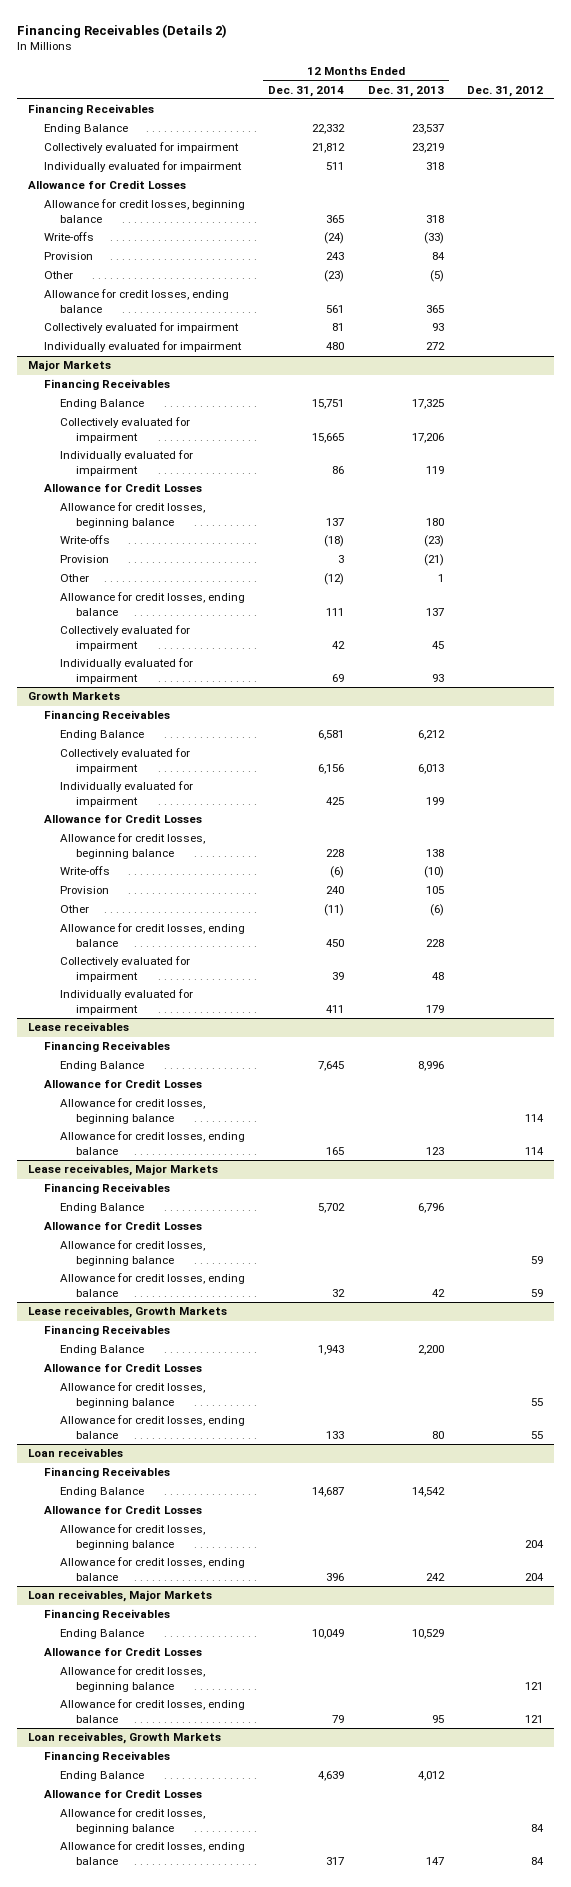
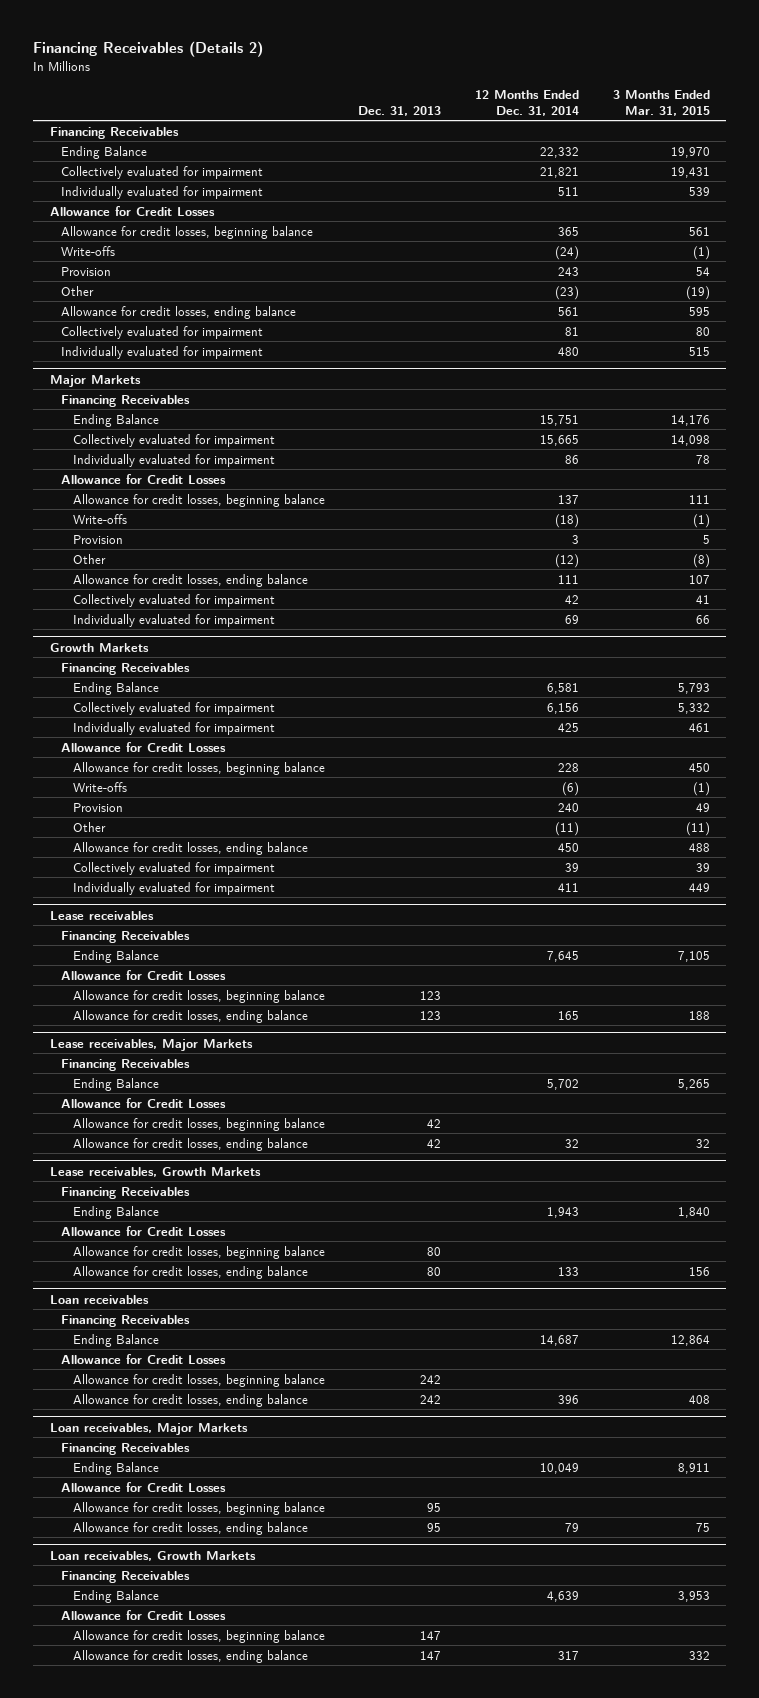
- | 12 Months Ended Dec. 31, 2014 | 12 Months Ended Dec. 31, 2013 | Dec. 31, 2012
+ | Dec. 31, 2013 | 12 Months Ended Dec. 31, 2014 | 3 Months Ended Mar. 31, 2015
- Collectively evaluated for impairment | 21,812 | 23,219 |
+ Collectively evaluated for impairment | | 21,821 | 19,431

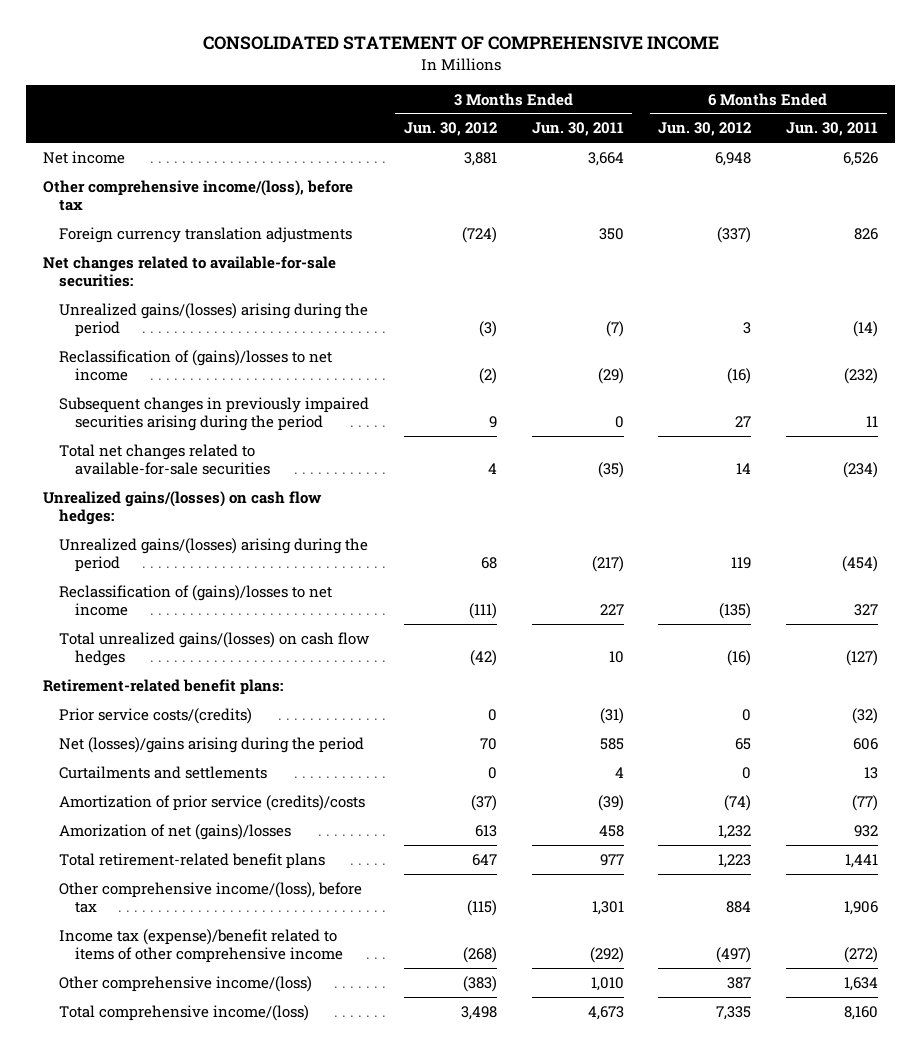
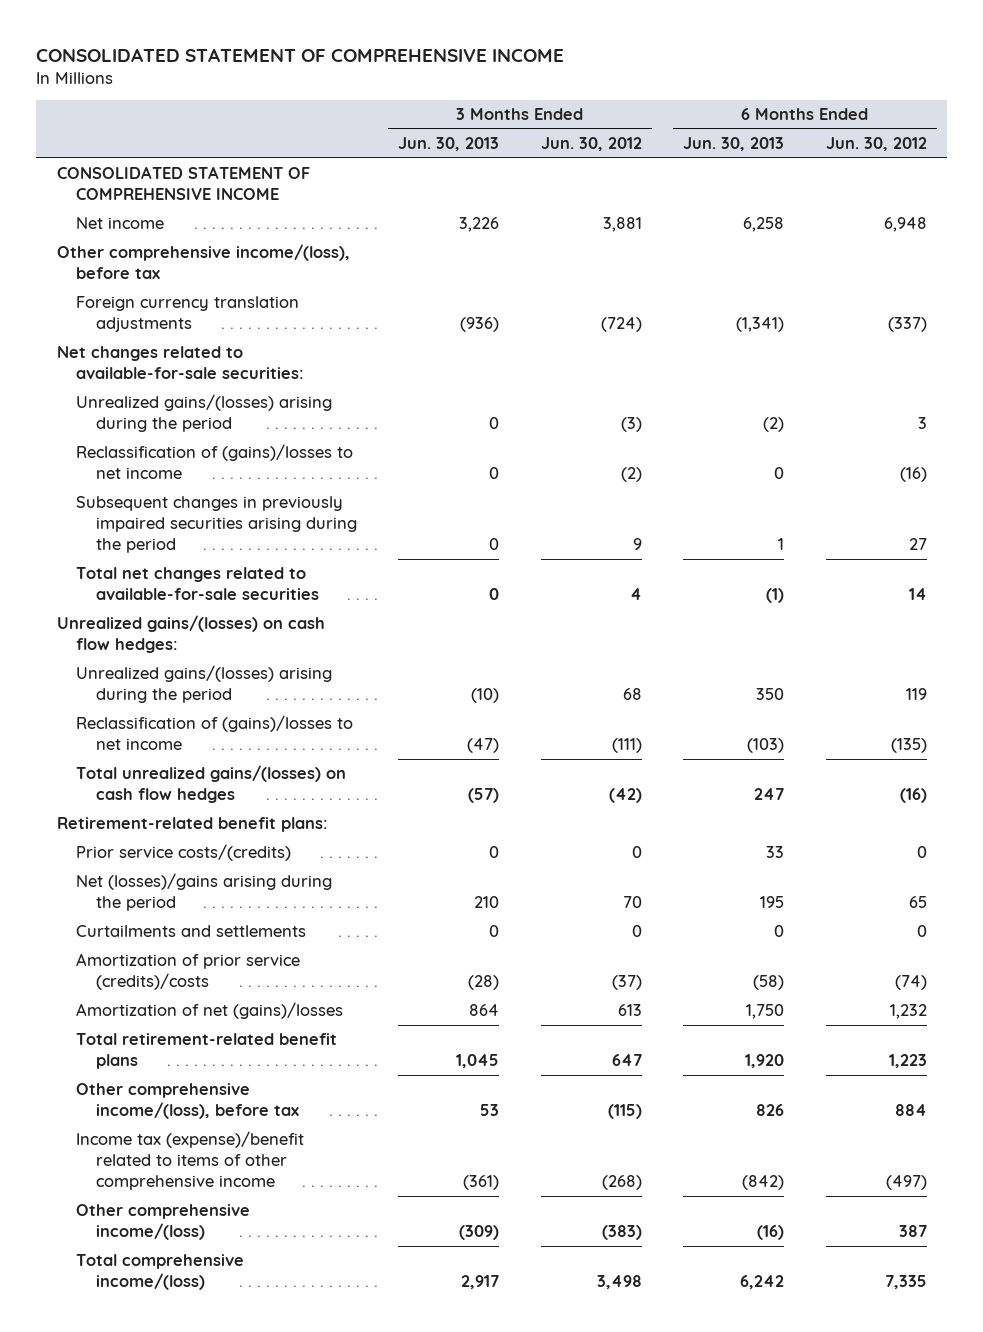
- | 3 Months Ended Jun. 30, 2012 | 3 Months Ended Jun. 30, 2011 | 6 Months Ended Jun. 30, 2012 | 6 Months Ended Jun. 30, 2011
+ | 3 Months Ended Jun. 30, 2013 | 3 Months Ended Jun. 30, 2012 | 6 Months Ended Jun. 30, 2013 | 6 Months Ended Jun. 30, 2012
+ CONSOLIDATED STATEMENT OF COMPREHENSIVE INCOME
- Amorization of net (gains)/losses | 613 | 458 | 1,232 | 932
+ Amortization of net (gains)/losses | 864 | 613 | 1,750 | 1,232

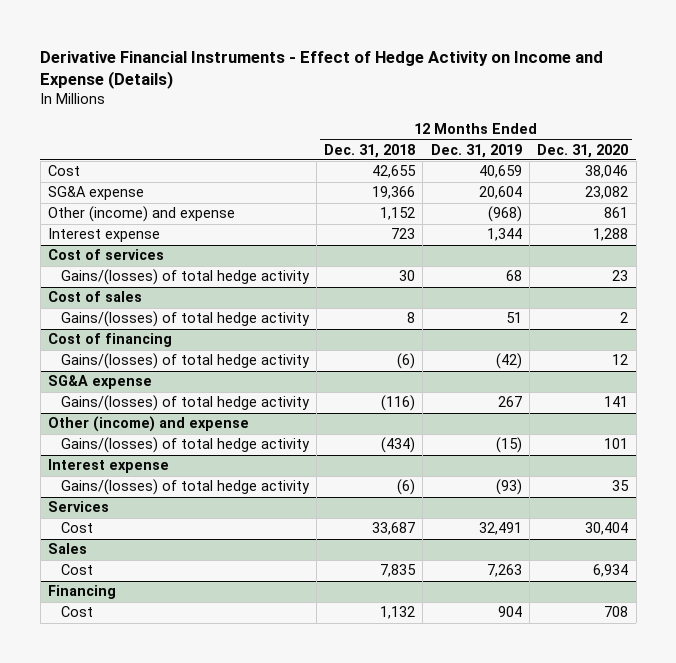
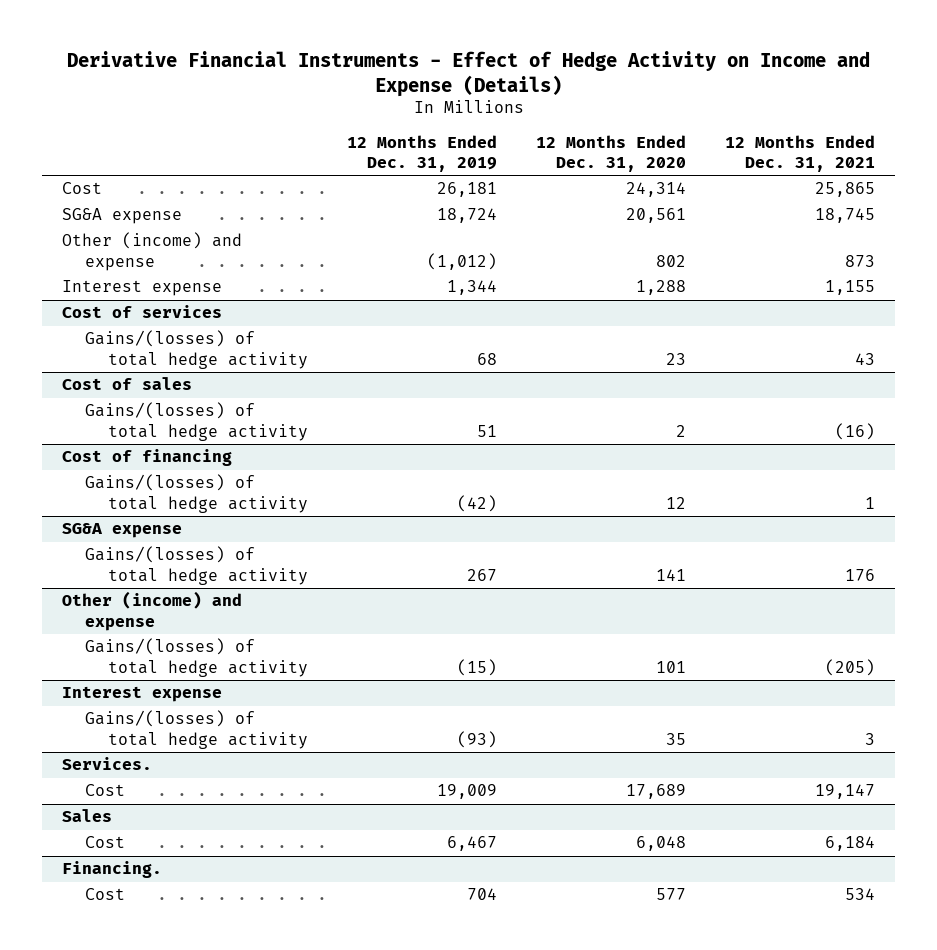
- | 12 Months Ended Dec. 31, 2018 | 12 Months Ended Dec. 31, 2019 | 12 Months Ended Dec. 31, 2020
+ | 12 Months Ended Dec. 31, 2019 | 12 Months Ended Dec. 31, 2020 | 12 Months Ended Dec. 31, 2021
- Cost | 42,655 | 40,659 | 38,046
- SG&A expense | 19,366 | 20,604 | 23,082
- Other (income) and expense | 1,152 | (968) | 861
+ Cost | 26,181 | 24,314 | 25,865
+ SG&A expense | 18,724 | 20,561 | 18,745
+ Other (income) and expense | (1,012) | 802 | 873
- Services
- Cost | 33,687 | 32,491 | 30,404
+ Services.
+ Cost | 19,009 | 17,689 | 19,147
@ Sales
- Cost | 7,835 | 7,263 | 6,934
- Financing
- Cost | 1,132 | 904 | 708
@ Sales
+ Cost | 6,467 | 6,048 | 6,184
+ Financing.
+ Cost | 704 | 577 | 534

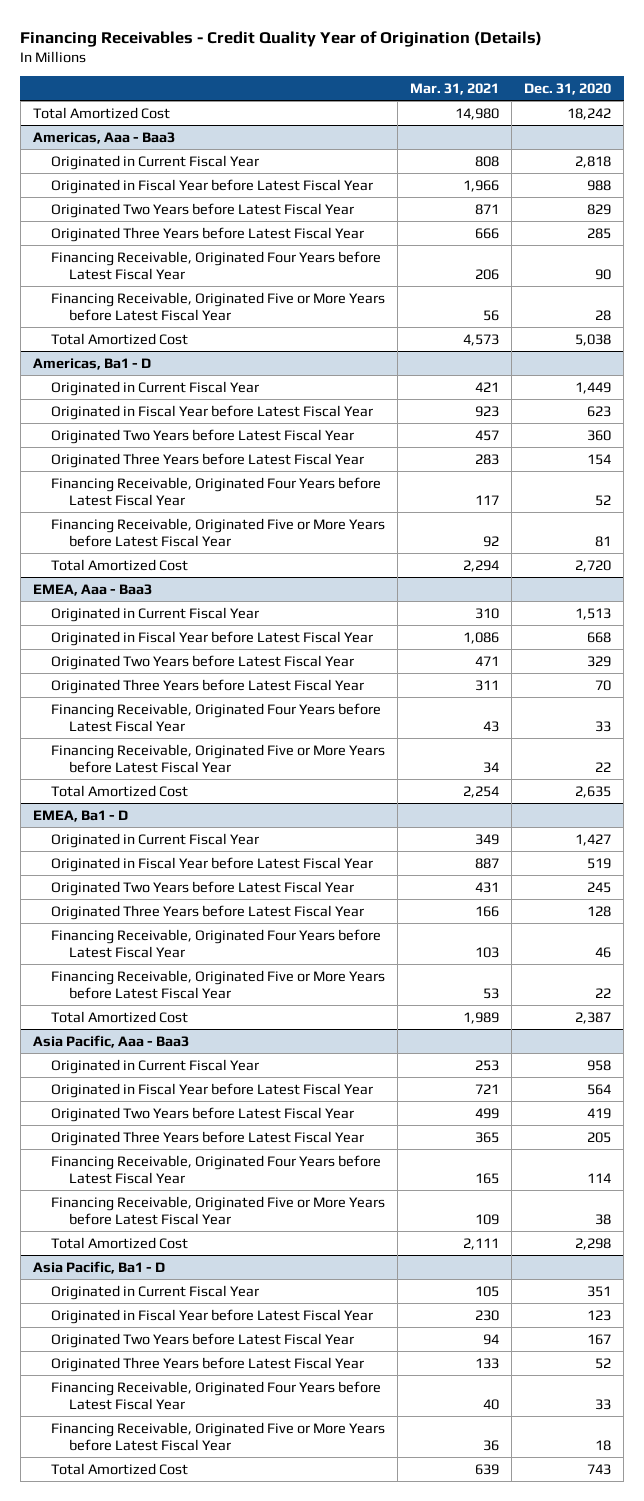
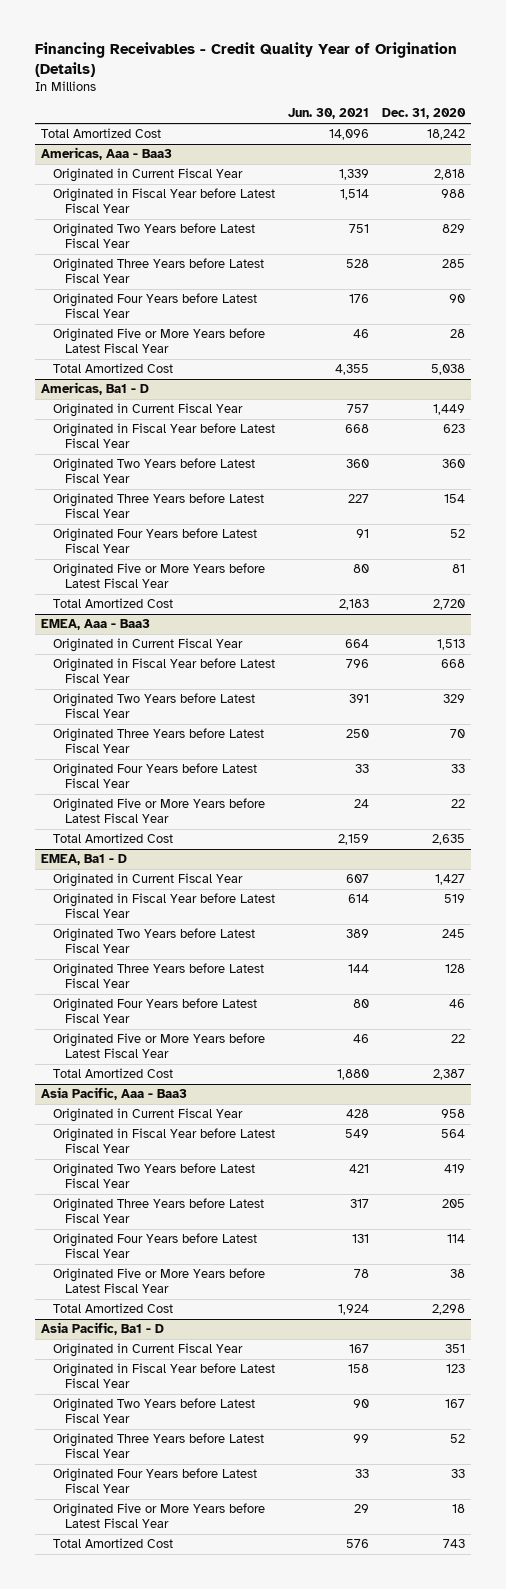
- | Mar. 31, 2021 | Dec. 31, 2020
+ | Jun. 30, 2021 | Dec. 31, 2020
@ Americas, Aaa - Baa3
- Financing Receivable, Originated Four Years before Latest Fiscal Year | 206 | 90
- Financing Receivable, Originated Five or More Years before Latest Fiscal Year | 56 | 28
+ Originated Four Years before Latest Fiscal Year | 176 | 90
+ Originated Five or More Years before Latest Fiscal Year | 46 | 28
@ Americas, Ba1 - D
- Financing Receivable, Originated Four Years before Latest Fiscal Year | 117 | 52
- Financing Receivable, Originated Five or More Years before Latest Fiscal Year | 92 | 81
+ Originated Four Years before Latest Fiscal Year | 91 | 52
+ Originated Five or More Years before Latest Fiscal Year | 80 | 81
@ EMEA, Aaa - Baa3
- Financing Receivable, Originated Four Years before Latest Fiscal Year | 43 | 33
- Financing Receivable, Originated Five or More Years before Latest Fiscal Year | 34 | 22
+ Originated Four Years before Latest Fiscal Year | 33 | 33
+ Originated Five or More Years before Latest Fiscal Year | 24 | 22
@ EMEA, Ba1 - D
- Financing Receivable, Originated Four Years before Latest Fiscal Year | 103 | 46
- Financing Receivable, Originated Five or More Years before Latest Fiscal Year | 53 | 22
+ Originated Four Years before Latest Fiscal Year | 80 | 46
+ Originated Five or More Years before Latest Fiscal Year | 46 | 22
@ Asia Pacific, Aaa - Baa3
- Financing Receivable, Originated Four Years before Latest Fiscal Year | 165 | 114
- Financing Receivable, Originated Five or More Years before Latest Fiscal Year | 109 | 38
+ Originated Four Years before Latest Fiscal Year | 131 | 114
+ Originated Five or More Years before Latest Fiscal Year | 78 | 38
@ Asia Pacific, Ba1 - D
- Financing Receivable, Originated Four Years before Latest Fiscal Year | 40 | 33
- Financing Receivable, Originated Five or More Years before Latest Fiscal Year | 36 | 18
+ Originated Four Years before Latest Fiscal Year | 33 | 33
+ Originated Five or More Years before Latest Fiscal Year | 29 | 18

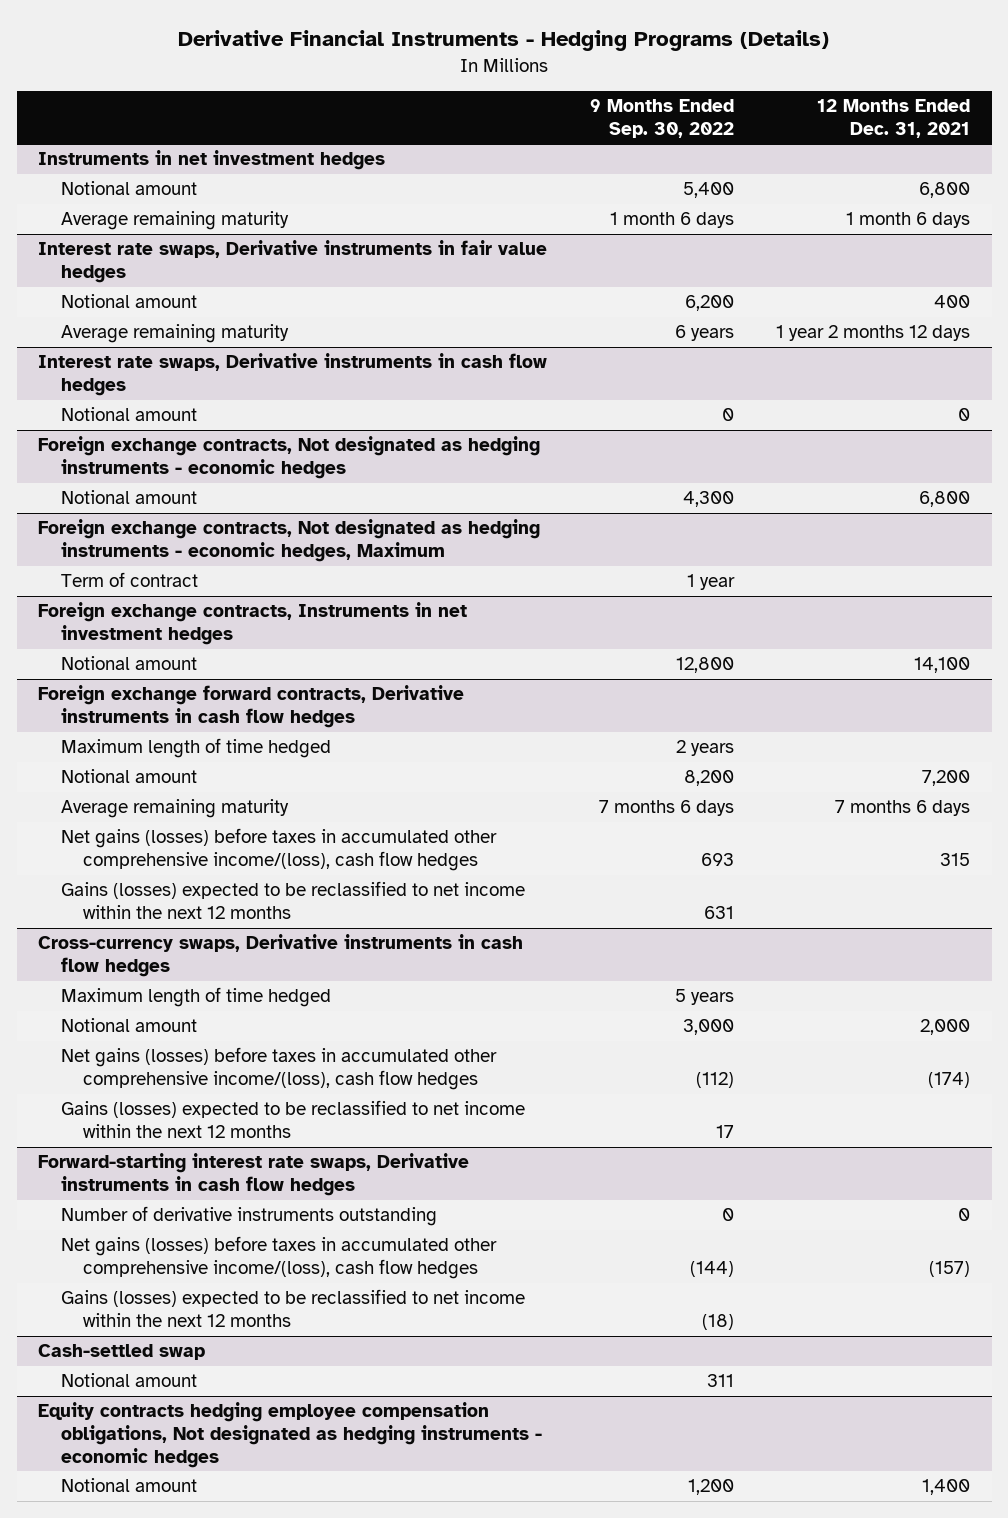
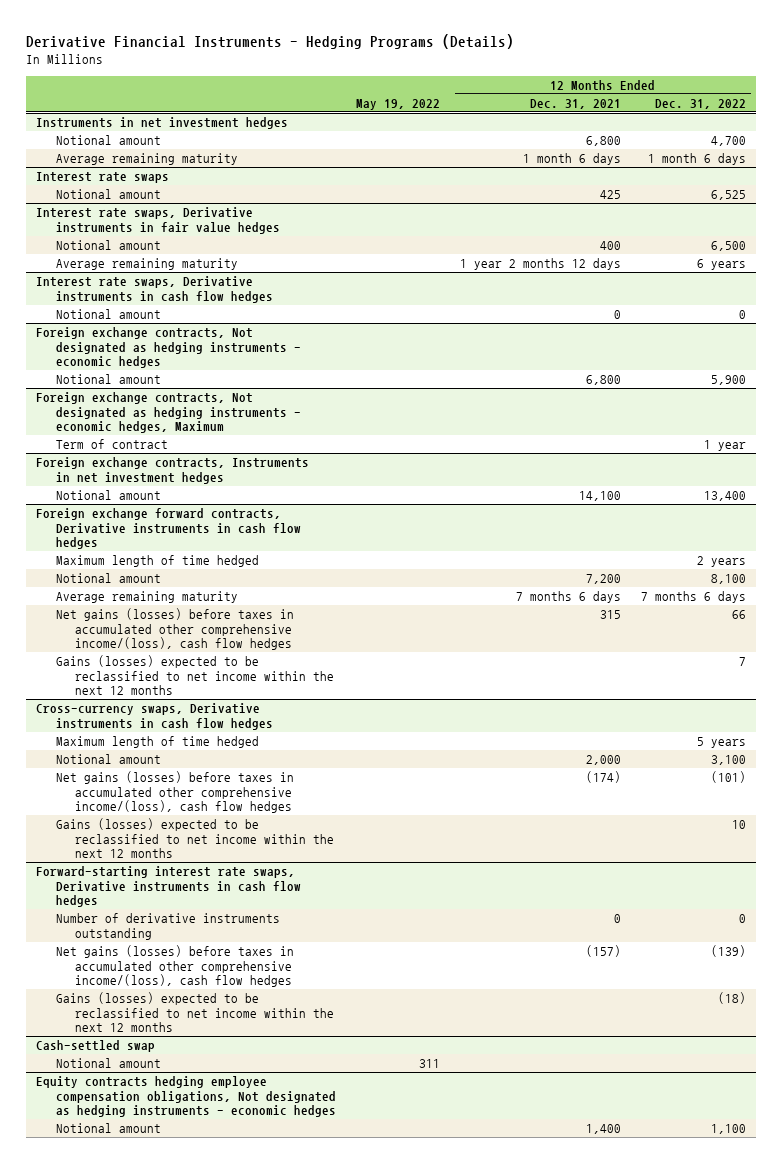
- | 9 Months Ended Sep. 30, 2022 | 12 Months Ended Dec. 31, 2021
+ | May 19, 2022 | 12 Months Ended Dec. 31, 2021 | 12 Months Ended Dec. 31, 2022
+ Interest rate swaps
+ Notional amount | | 425 | 6,525

